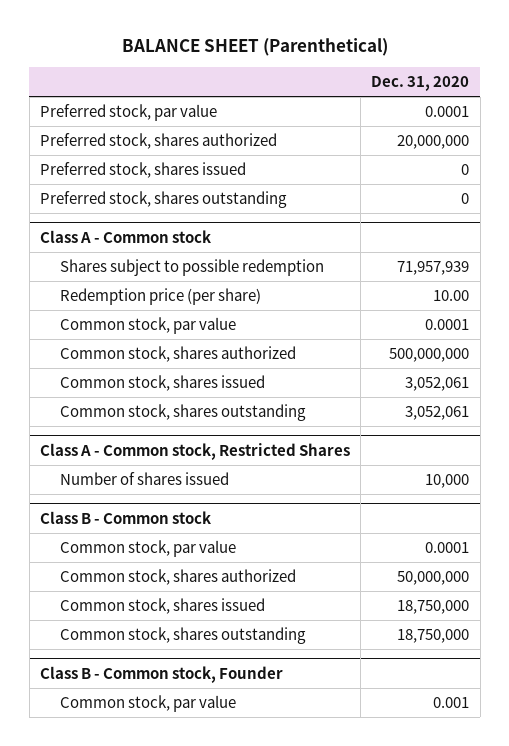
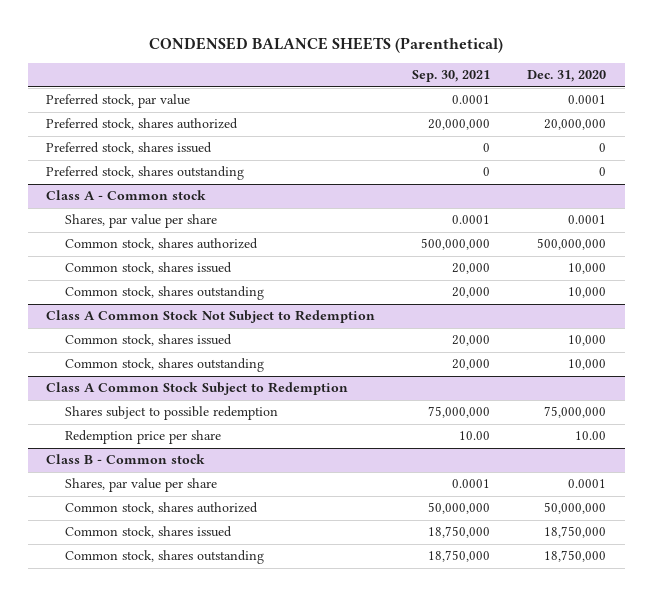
- BALANCE SHEET (Parenthetical)
+ CONDENSED BALANCE SHEETS (Parenthetical)
- | Dec. 31, 2020
+ | Sep. 30, 2021 | Dec. 31, 2020
@ Class A - Common stock
- Shares subject to possible redemption | 71,957,939
- Redemption price (per share) | 10.00
- Common stock, par value | 0.0001
+ Shares, par value per share | 0.0001 | 0.0001
- Common stock, shares issued | 3,052,061
- Common stock, shares outstanding | 3,052,061
- Class A - Common stock, Restricted Shares
- Number of shares issued | 10,000
@ Class A - Common stock
+ Common stock, shares issued | 20,000 | 10,000
+ Common stock, shares outstanding | 20,000 | 10,000
+ Class A Common Stock Not Subject to Redemption
+ Common stock, shares issued | 20,000 | 10,000
+ Common stock, shares outstanding | 20,000 | 10,000
+ Class A Common Stock Subject to Redemption
+ Shares subject to possible redemption | 75,000,000 | 75,000,000
+ Redemption price per share | 10.00 | 10.00
@ Class B - Common stock
- Common stock, par value | 0.0001
+ Shares, par value per share | 0.0001 | 0.0001
- Class B - Common stock, Founder
- Common stock, par value | 0.001

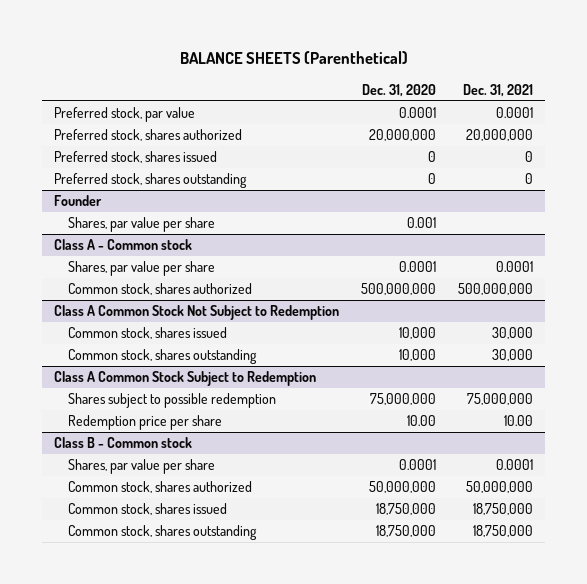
- CONDENSED BALANCE SHEETS (Parenthetical)
+ BALANCE SHEETS (Parenthetical)
- | Sep. 30, 2021 | Dec. 31, 2020
+ | Dec. 31, 2020 | Dec. 31, 2021
+ Founder
+ Shares, par value per share | 0.001 |
@ Class A - Common stock
- Common stock, shares issued | 20,000 | 10,000
- Common stock, shares outstanding | 20,000 | 10,000

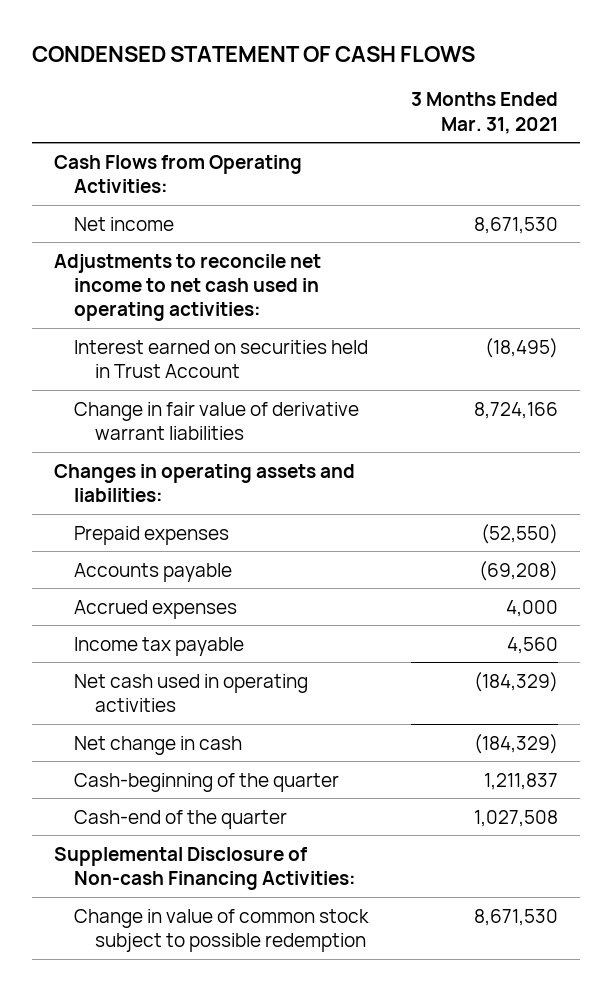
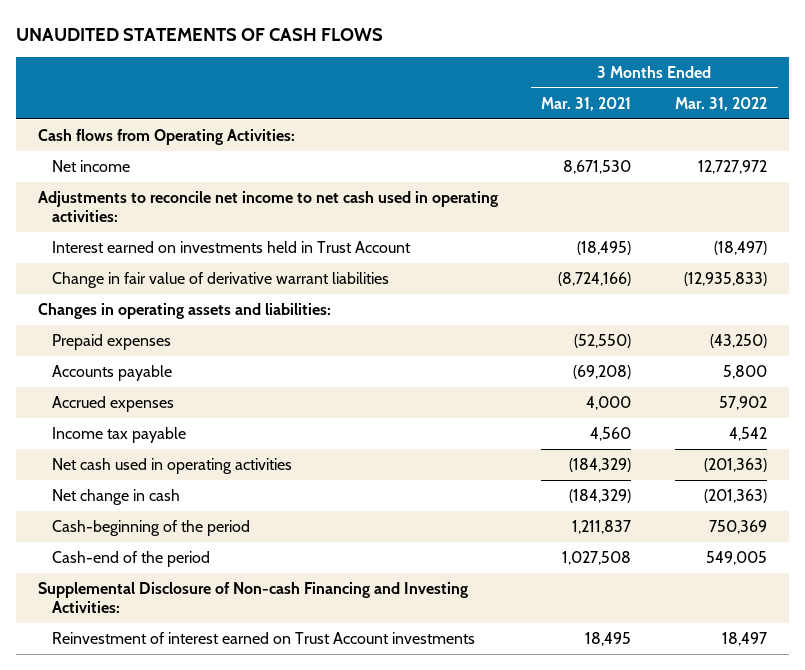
- CONDENSED STATEMENT OF CASH FLOWS
+ UNAUDITED STATEMENTS OF CASH FLOWS
- | 3 Months Ended Mar. 31, 2021
+ | 3 Months Ended Mar. 31, 2021 | 3 Months Ended Mar. 31, 2022
- Cash Flows from Operating Activities:
+ Cash flows from Operating Activities:
- Interest earned on securities held in Trust Account | (18,495)
- Change in fair value of derivative warrant liabilities | 8,724,166
+ Interest earned on investments held in Trust Account | (18,495) | (18,497)
+ Change in fair value of derivative warrant liabilities | (8,724,166) | (12,935,833)
- Cash-beginning of the quarter | 1,211,837
- Cash-end of the quarter | 1,027,508
- Supplemental Disclosure of Non-cash Financing Activities:
- Change in value of common stock subject to possible redemption | 8,671,530
+ Cash-beginning of the period | 1,211,837 | 750,369
+ Cash-end of the period | 1,027,508 | 549,005
+ Supplemental Disclosure of Non-cash Financing and Investing Activities:
+ Reinvestment of interest earned on Trust Account investments | 18,495 | 18,497

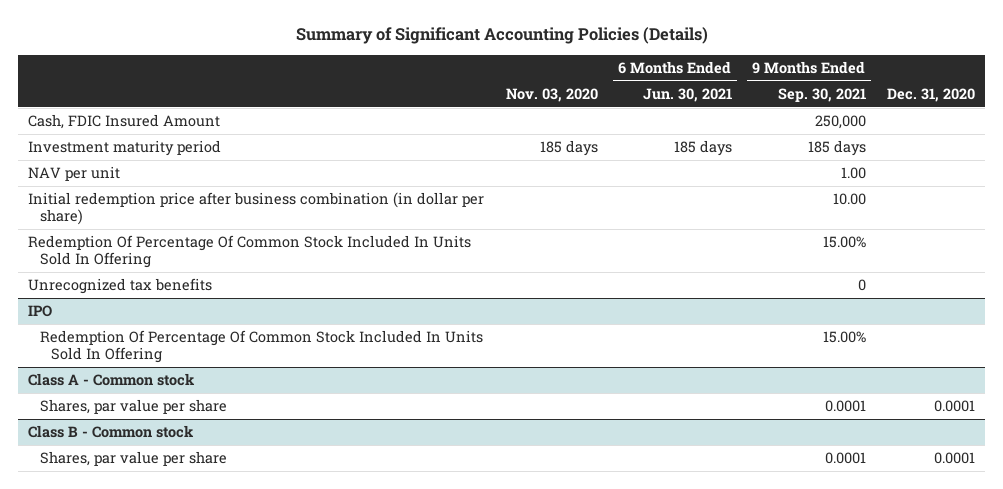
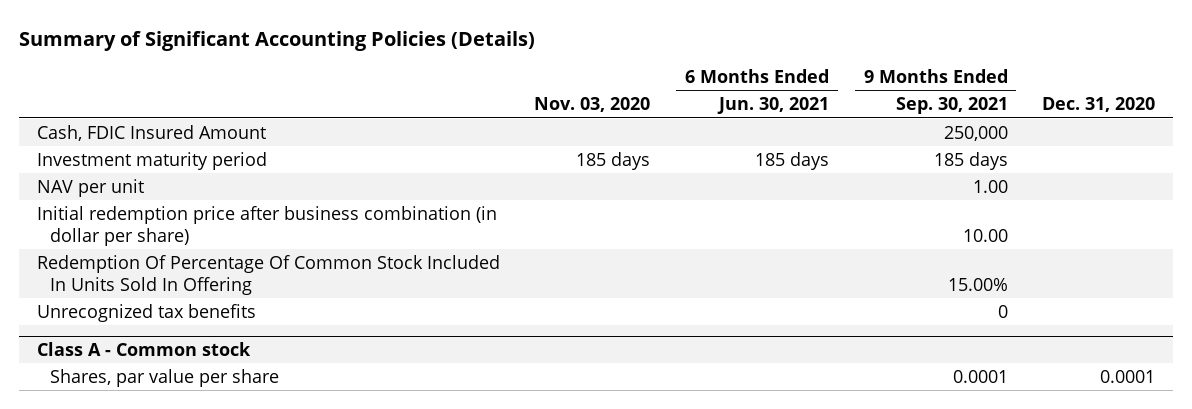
- IPO
- Redemption Of Percentage Of Common Stock Included In Units Sold In Offering | | | 15.00% |
- Class B - Common stock
- Shares, par value per share | | | 0.0001 | 0.0001

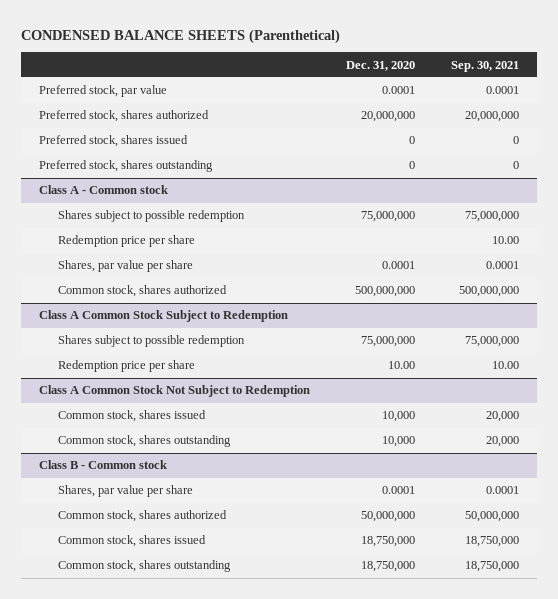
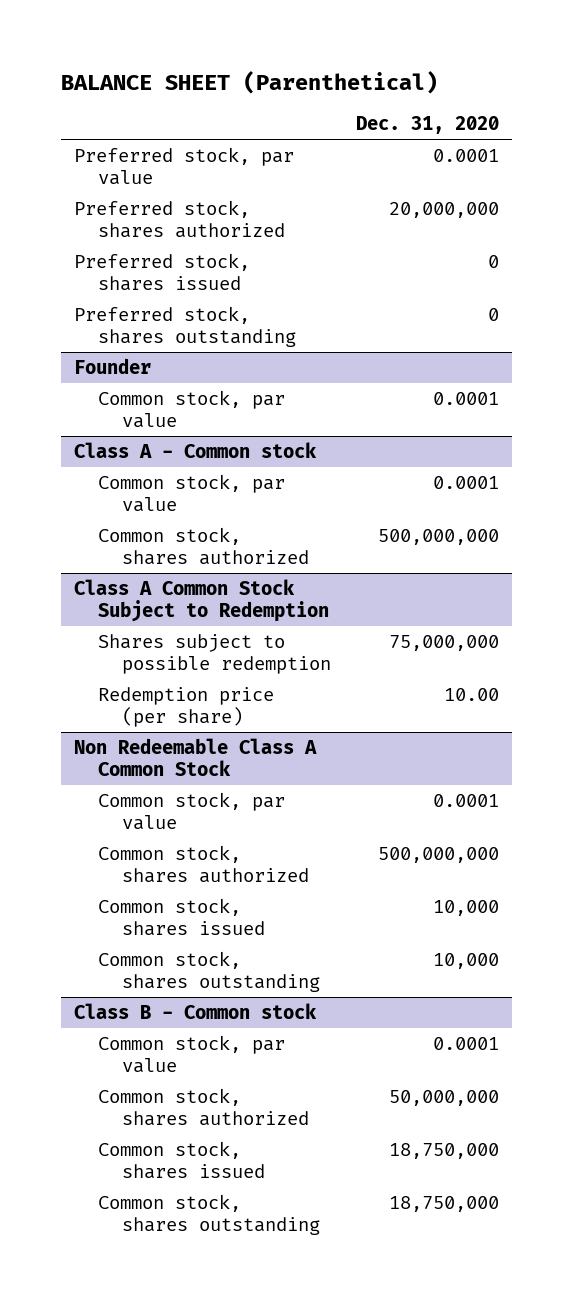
- CONDENSED BALANCE SHEETS (Parenthetical)
+ BALANCE SHEET (Parenthetical)
- | Dec. 31, 2020 | Sep. 30, 2021
+ | Dec. 31, 2020
+ Founder
+ Common stock, par value | 0.0001
@ Class A - Common stock
- Shares subject to possible redemption | 75,000,000 | 75,000,000
- Redemption price per share | | 10.00
- Shares, par value per share | 0.0001 | 0.0001
+ Common stock, par value | 0.0001
@ Class A Common Stock Subject to Redemption
- Redemption price per share | 10.00 | 10.00
- Class A Common Stock Not Subject to Redemption
@ Class A Common Stock Subject to Redemption
+ Redemption price (per share) | 10.00
+ Non Redeemable Class A Common Stock
+ Common stock, par value | 0.0001
+ Common stock, shares authorized | 500,000,000
@ Class B - Common stock
- Shares, par value per share | 0.0001 | 0.0001
+ Common stock, par value | 0.0001

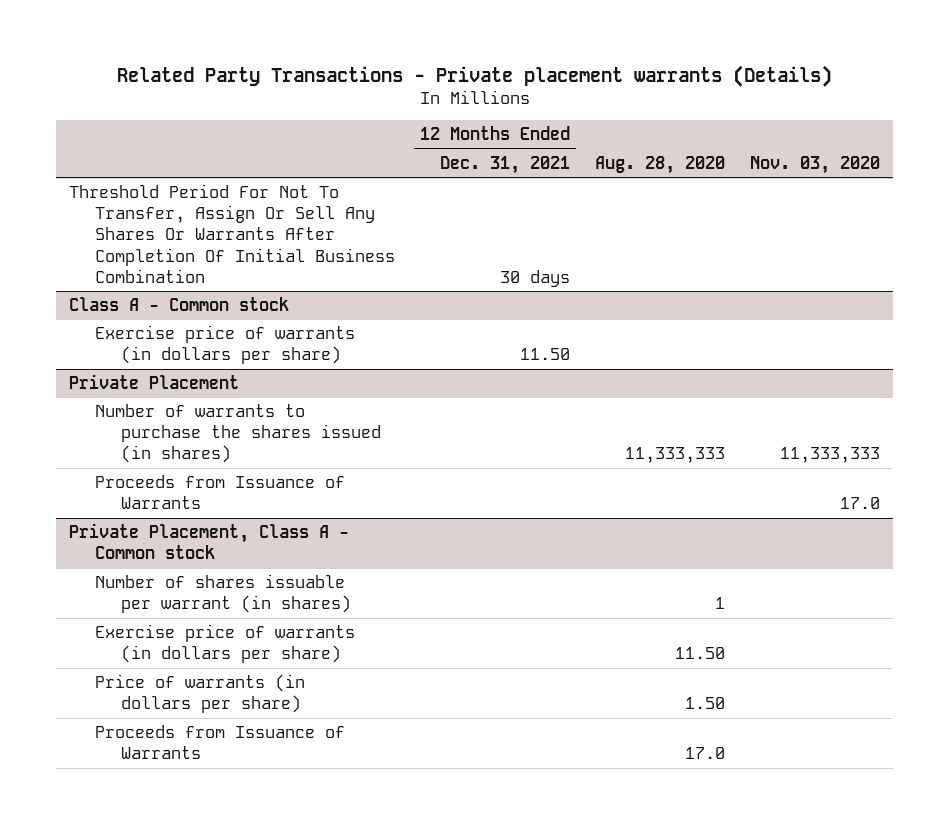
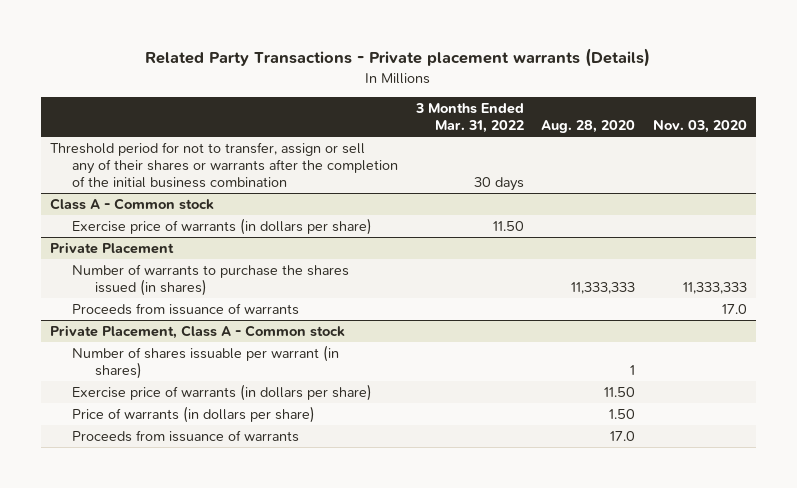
- | 12 Months Ended Dec. 31, 2021 | Aug. 28, 2020 | Nov. 03, 2020
+ | 3 Months Ended Mar. 31, 2022 | Aug. 28, 2020 | Nov. 03, 2020
- Threshold Period For Not To Transfer, Assign Or Sell Any Shares Or Warrants After Completion Of Initial Business Combination | 30 days | |
+ Threshold period for not to transfer, assign or sell any of their shares or warrants after the completion of the initial business combination | 30 days | |
@ Private Placement
- Proceeds from Issuance of Warrants | | | 17.0
+ Proceeds from issuance of warrants | | | 17.0
@ Private Placement, Class A - Common stock
- Proceeds from Issuance of Warrants | | 17.0 |
+ Proceeds from issuance of warrants | | 17.0 |

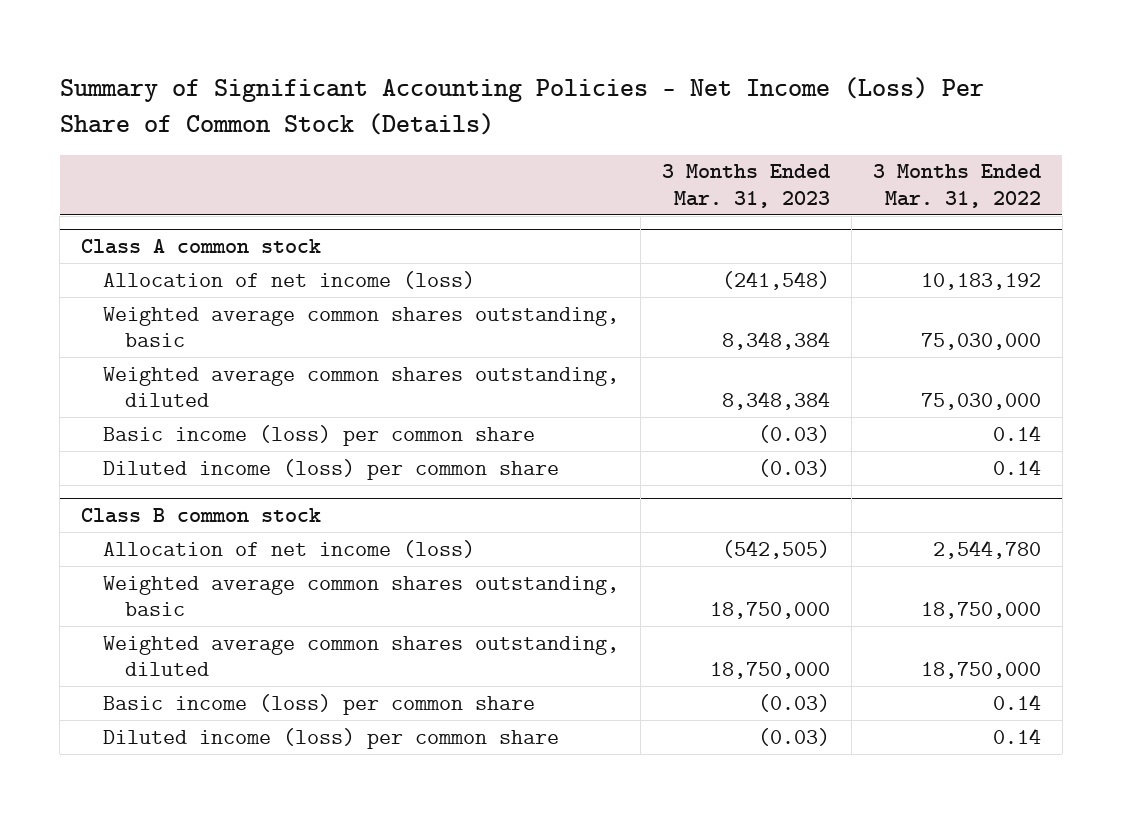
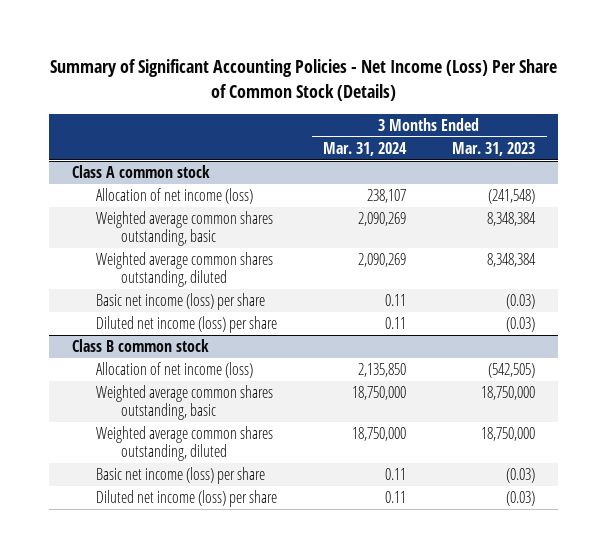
- | 3 Months Ended Mar. 31, 2023 | 3 Months Ended Mar. 31, 2022
+ | 3 Months Ended Mar. 31, 2024 | 3 Months Ended Mar. 31, 2023
@ Class A common stock
- Basic income (loss) per common share | (0.03) | 0.14
- Diluted income (loss) per common share | (0.03) | 0.14
+ Basic net income (loss) per share | 0.11 | (0.03)
+ Diluted net income (loss) per share | 0.11 | (0.03)
@ Class B common stock
- Basic income (loss) per common share | (0.03) | 0.14
- Diluted income (loss) per common share | (0.03) | 0.14
+ Basic net income (loss) per share | 0.11 | (0.03)
+ Diluted net income (loss) per share | 0.11 | (0.03)

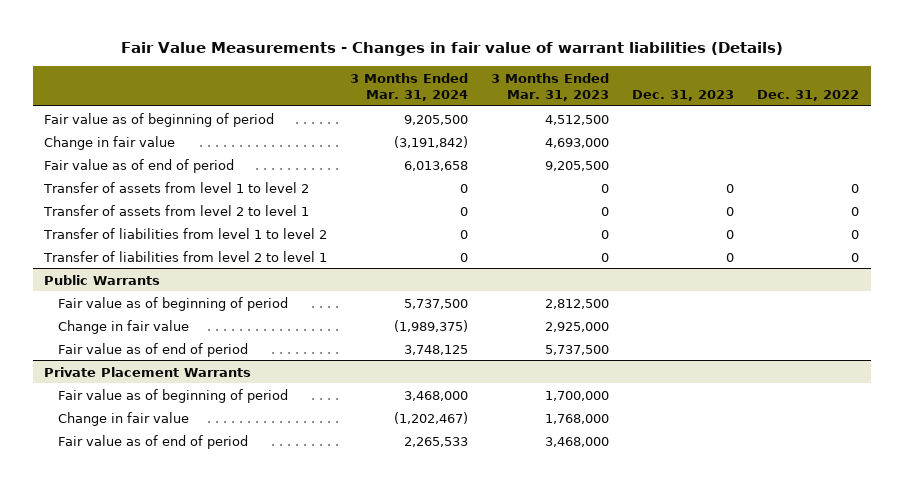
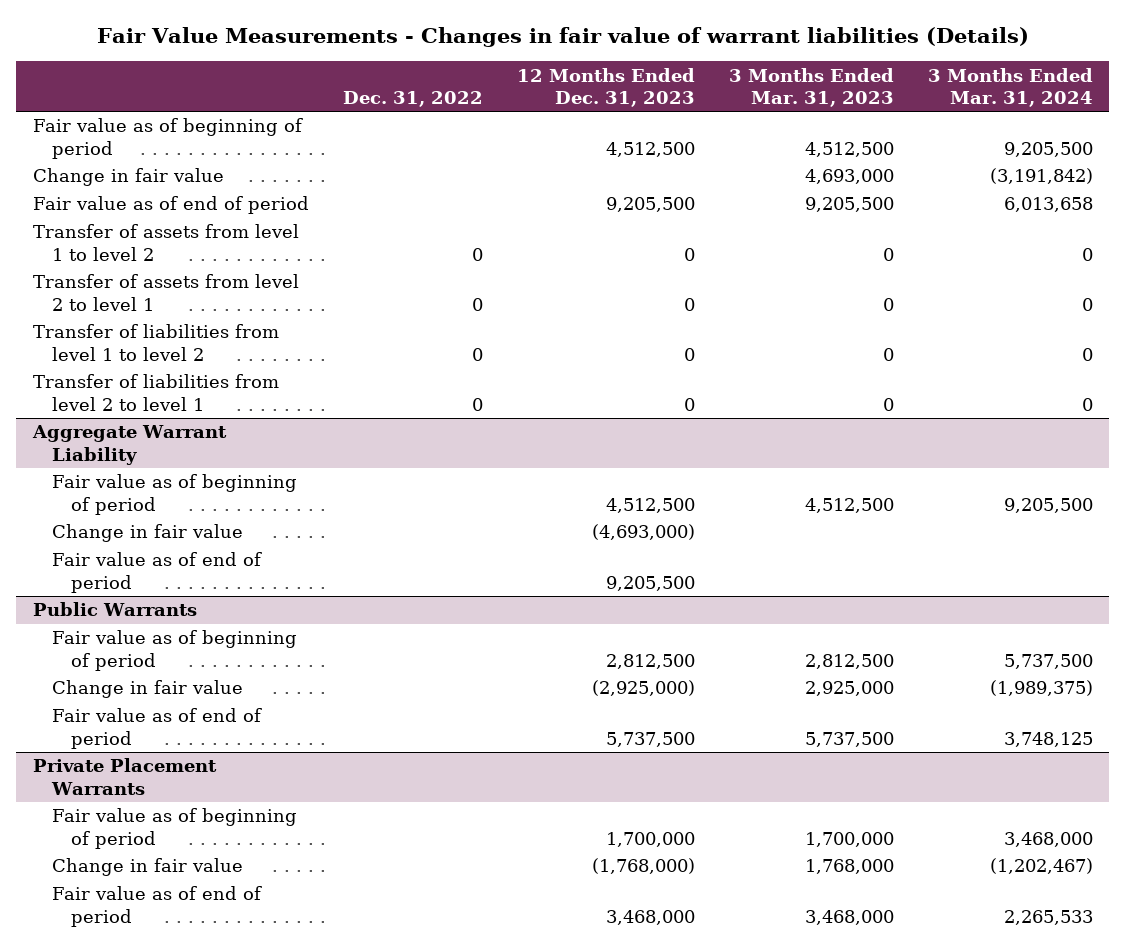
- | 3 Months Ended Mar. 31, 2024 | 3 Months Ended Mar. 31, 2023 | Dec. 31, 2023 | Dec. 31, 2022
+ | Dec. 31, 2022 | 12 Months Ended Dec. 31, 2023 | 3 Months Ended Mar. 31, 2023 | 3 Months Ended Mar. 31, 2024
+ Aggregate Warrant Liability
+ Fair value as of beginning of period | | 4,512,500 | 4,512,500 | 9,205,500
+ Change in fair value | | (4,693,000) | |
+ Fair value as of end of period | | 9,205,500 | |

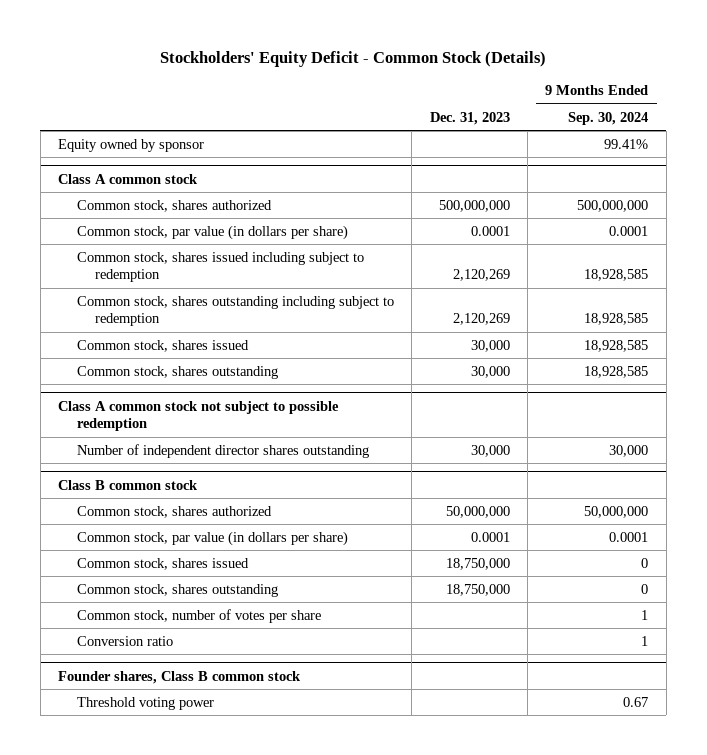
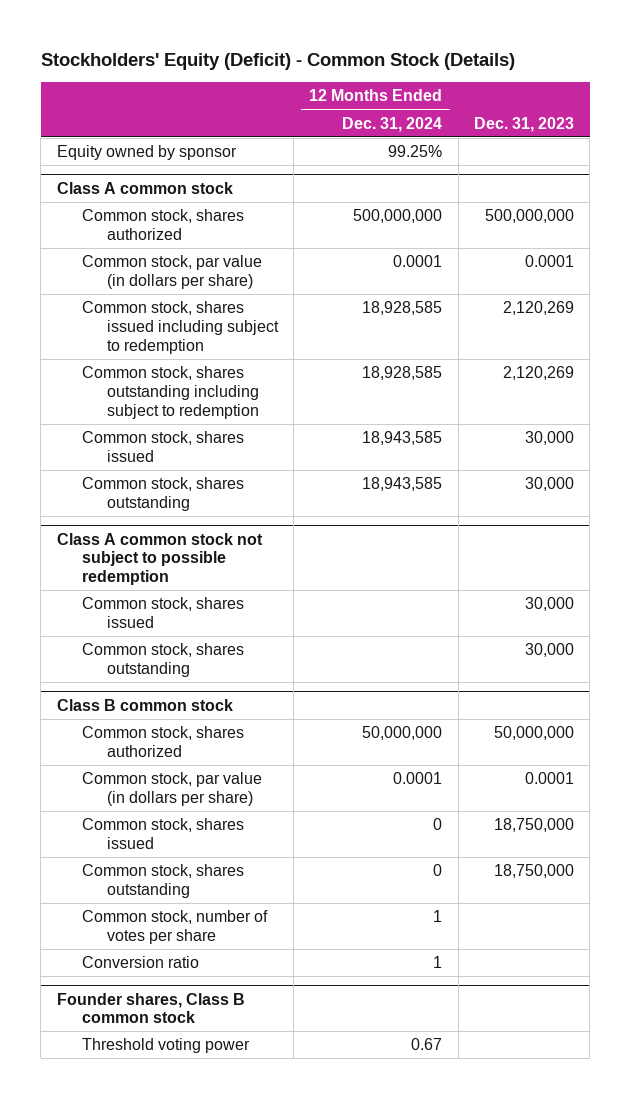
- Stockholders' Equity Deficit - Common Stock (Details)
+ Stockholders' Equity (Deficit) - Common Stock (Details)
- | Dec. 31, 2023 | 9 Months Ended Sep. 30, 2024
+ | 12 Months Ended Dec. 31, 2024 | Dec. 31, 2023
@ Class A common stock not subject to possible redemption
- Number of independent director shares outstanding | 30,000 | 30,000
+ Common stock, shares issued | | 30,000
+ Common stock, shares outstanding | | 30,000

